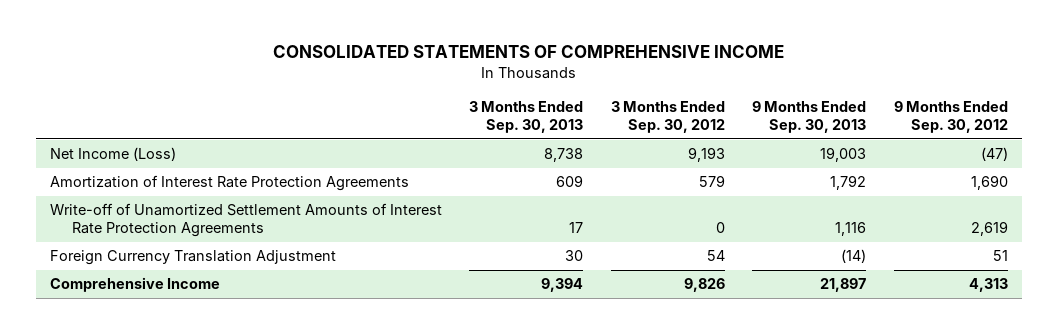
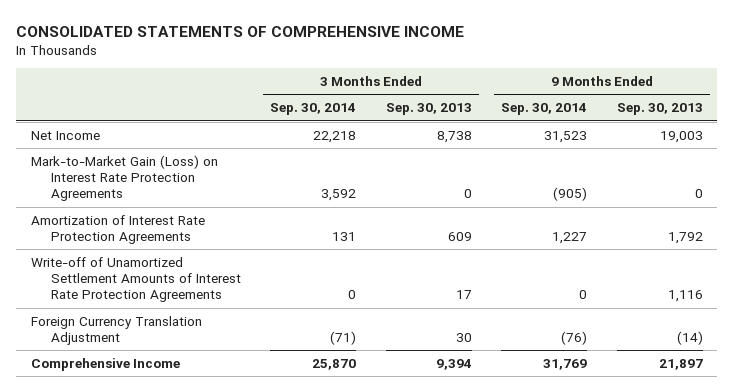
- | 3 Months Ended Sep. 30, 2013 | 3 Months Ended Sep. 30, 2012 | 9 Months Ended Sep. 30, 2013 | 9 Months Ended Sep. 30, 2012
+ | 3 Months Ended Sep. 30, 2014 | 3 Months Ended Sep. 30, 2013 | 9 Months Ended Sep. 30, 2014 | 9 Months Ended Sep. 30, 2013
- Net Income (Loss) | 8,738 | 9,193 | 19,003 | (47)
+ Net Income | 22,218 | 8,738 | 31,523 | 19,003
+ Mark-to-Market Gain (Loss) on Interest Rate Protection Agreements | 3,592 | 0 | (905) | 0

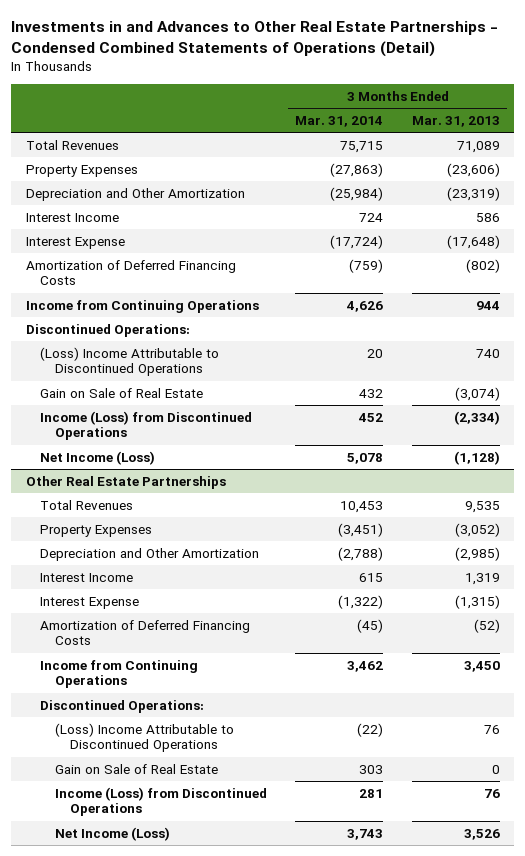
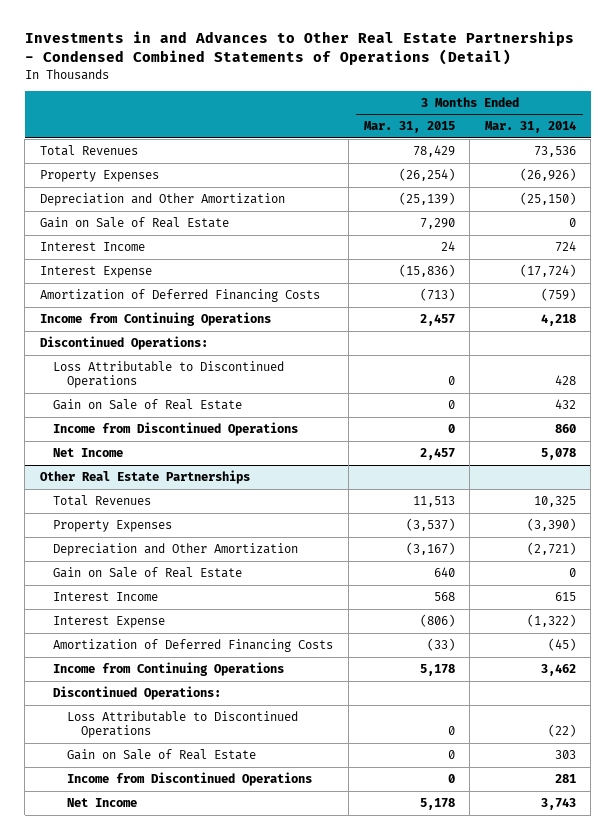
- | 3 Months Ended Mar. 31, 2014 | 3 Months Ended Mar. 31, 2013
+ | 3 Months Ended Mar. 31, 2015 | 3 Months Ended Mar. 31, 2014
- Total Revenues | 75,715 | 71,089
- Property Expenses | (27,863) | (23,606)
- Depreciation and Other Amortization | (25,984) | (23,319)
+ Total Revenues | 78,429 | 73,536
+ Property Expenses | (26,254) | (26,926)
+ Depreciation and Other Amortization | (25,139) | (25,150)
+ Gain on Sale of Real Estate | 7,290 | 0
- Income from Continuing Operations | 4,626 | 944
+ Income from Continuing Operations | 2,457 | 4,218
- (Loss) Income Attributable to Discontinued Operations | 20 | 740
+ Loss Attributable to Discontinued Operations | 0 | 428
- Income (Loss) from Discontinued Operations | 452 | (2,334)
- Net Income (Loss) | 5,078 | (1,128)
+ Income from Discontinued Operations | 0 | 860
+ Net Income | 2,457 | 5,078
@ Other Real Estate Partnerships
- Total Revenues | 10,453 | 9,535
- Property Expenses | (3,451) | (3,052)
- Depreciation and Other Amortization | (2,788) | (2,985)
+ Total Revenues | 11,513 | 10,325
+ Property Expenses | (3,537) | (3,390)
+ Depreciation and Other Amortization | (3,167) | (2,721)
+ Gain on Sale of Real Estate | 640 | 0
- (Loss) Income Attributable to Discontinued Operations | (22) | 76
+ Loss Attributable to Discontinued Operations | 0 | (22)
- Income (Loss) from Discontinued Operations | 281 | 76
- Net Income (Loss) | 3,743 | 3,526
+ Income from Discontinued Operations | 0 | 281
+ Net Income | 5,178 | 3,743

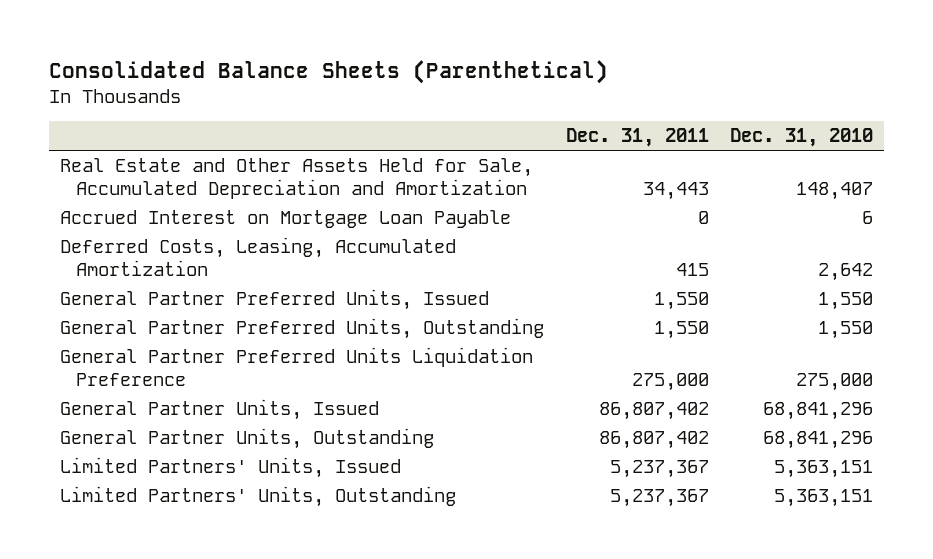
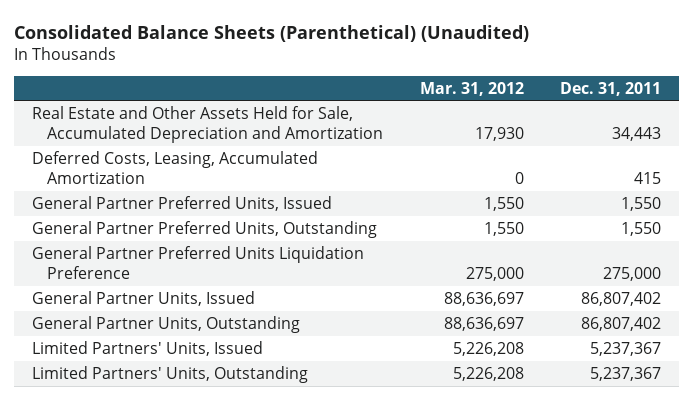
- Consolidated Balance Sheets (Parenthetical)
+ Consolidated Balance Sheets (Parenthetical) (Unaudited)
- | Dec. 31, 2011 | Dec. 31, 2010
+ | Mar. 31, 2012 | Dec. 31, 2011
- Accrued Interest on Mortgage Loan Payable | 0 | 6

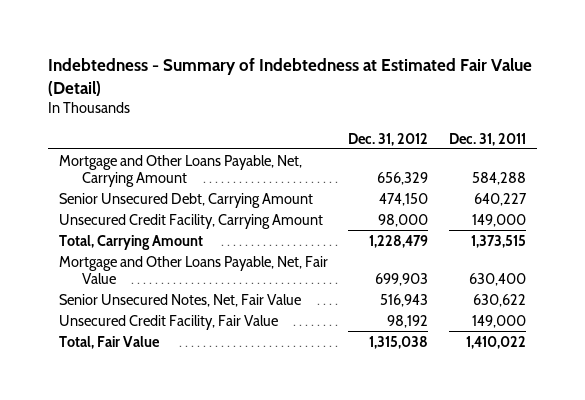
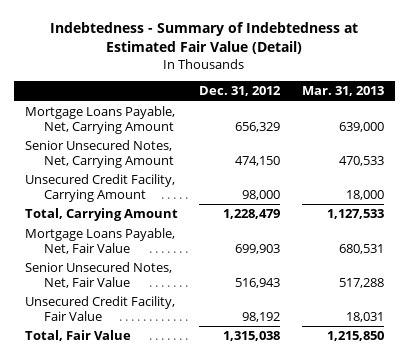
- | Dec. 31, 2012 | Dec. 31, 2011
+ | Dec. 31, 2012 | Mar. 31, 2013
- Mortgage and Other Loans Payable, Net, Carrying Amount | 656,329 | 584,288
- Senior Unsecured Debt, Carrying Amount | 474,150 | 640,227
+ Mortgage Loans Payable, Net, Carrying Amount | 656,329 | 639,000
+ Senior Unsecured Notes, Net, Carrying Amount | 474,150 | 470,533
- Mortgage and Other Loans Payable, Net, Fair Value | 699,903 | 630,400
+ Mortgage Loans Payable, Net, Fair Value | 699,903 | 680,531

